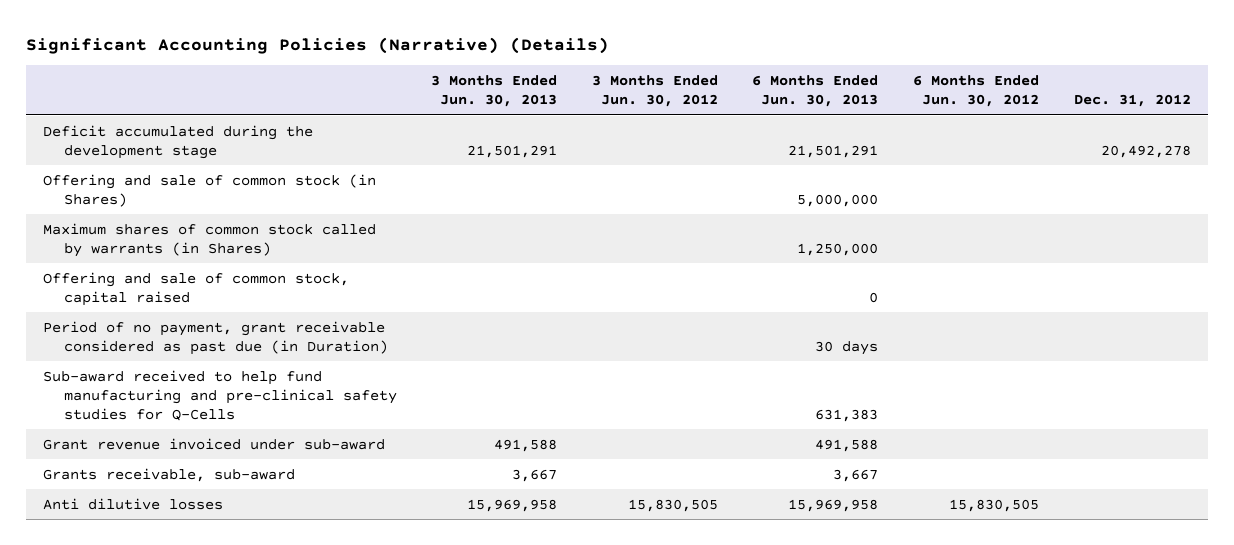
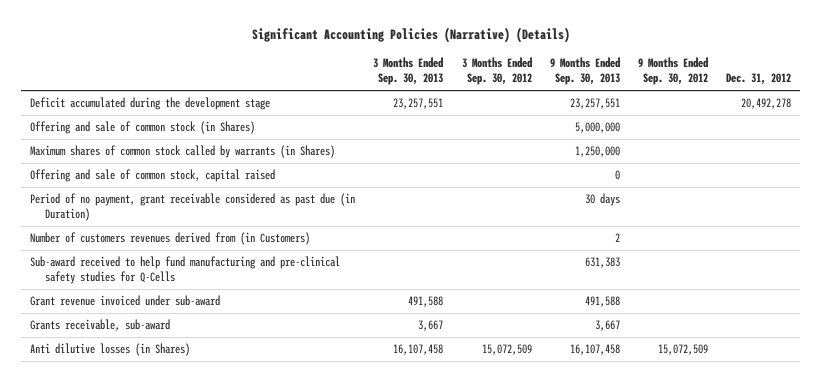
- | 3 Months Ended Jun. 30, 2013 | 3 Months Ended Jun. 30, 2012 | 6 Months Ended Jun. 30, 2013 | 6 Months Ended Jun. 30, 2012 | Dec. 31, 2012
+ | 3 Months Ended Sep. 30, 2013 | 3 Months Ended Sep. 30, 2012 | 9 Months Ended Sep. 30, 2013 | 9 Months Ended Sep. 30, 2012 | Dec. 31, 2012
+ Number of customers revenues derived from (in Customers) | | | 2 | |
- Anti dilutive losses | 15,969,958 | 15,830,505 | 15,969,958 | 15,830,505 |
+ Anti dilutive losses (in Shares) | 16,107,458 | 15,072,509 | 16,107,458 | 15,072,509 |

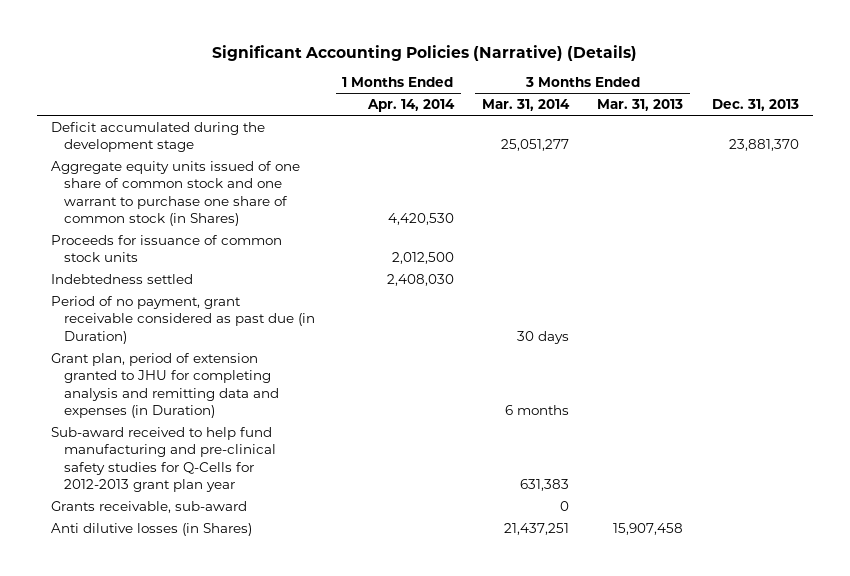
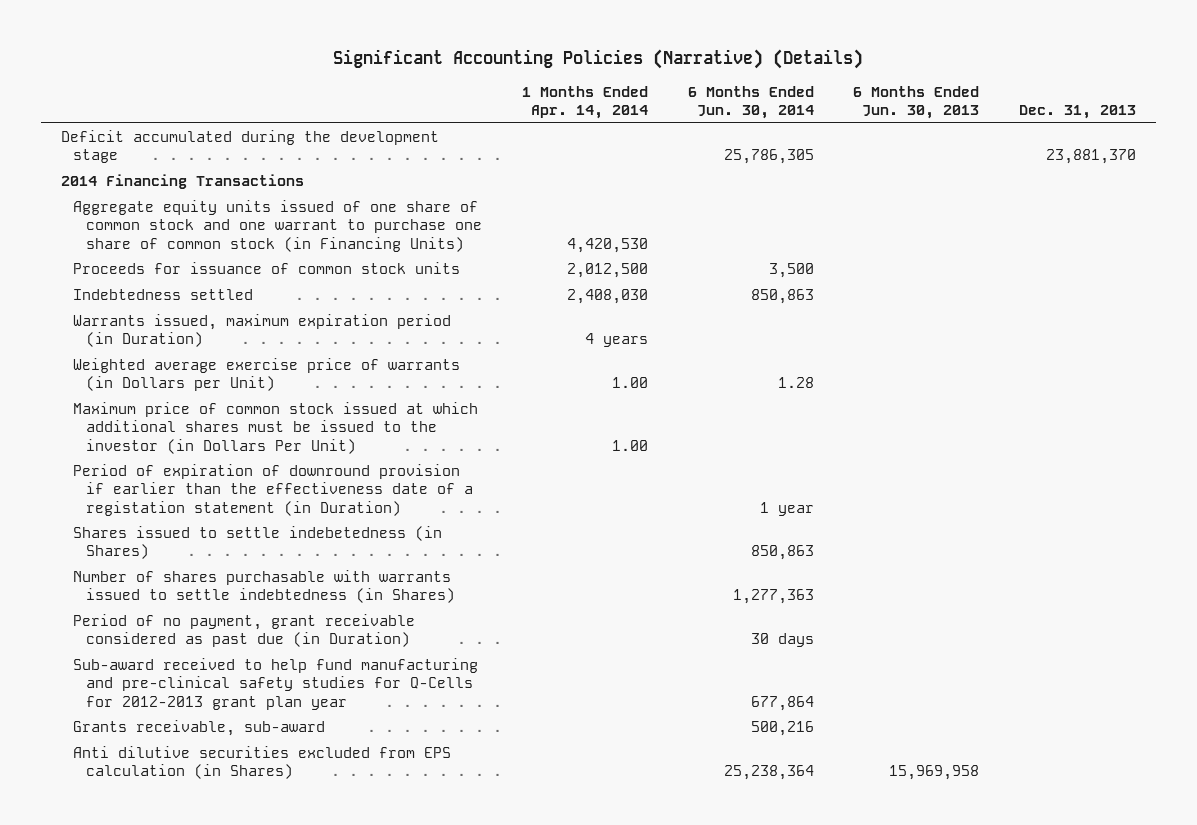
- | 1 Months Ended Apr. 14, 2014 | 3 Months Ended Mar. 31, 2014 | 3 Months Ended Mar. 31, 2013 | Dec. 31, 2013
+ | 1 Months Ended Apr. 14, 2014 | 6 Months Ended Jun. 30, 2014 | 6 Months Ended Jun. 30, 2013 | Dec. 31, 2013
- Aggregate equity units issued of one share of common stock and one warrant to purchase one share of common stock (in Shares) | 4,420,530 | | |
+ 2014 Financing Transactions
+ Aggregate equity units issued of one share of common stock and one warrant to purchase one share of common stock (in Financing Units) | 4,420,530 | | |
+ Warrants issued, maximum expiration period (in Duration) | 4 years | | |
+ Weighted average exercise price of warrants (in Dollars per Unit) | 1.00 | 1.28 | |
+ Maximum price of common stock issued at which additional shares must be issued to the investor (in Dollars Per Unit) | 1.00 | | |
+ Period of expiration of downround provision if earlier than the effectiveness date of a registation statement (in Duration) | | 1 year | |
+ Shares issued to settle indebetedness (in Shares) | | 850,863 | |
+ Number of shares purchasable with warrants issued to settle indebtedness (in Shares) | | 1,277,363 | |
- Grant plan, period of extension granted to JHU for completing analysis and remitting data and expenses (in Duration) | | 6 months | |
- Anti dilutive losses (in Shares) | | 21,437,251 | 15,907,458 |
+ Anti dilutive securities excluded from EPS calculation (in Shares) | | 25,238,364 | 15,969,958 |

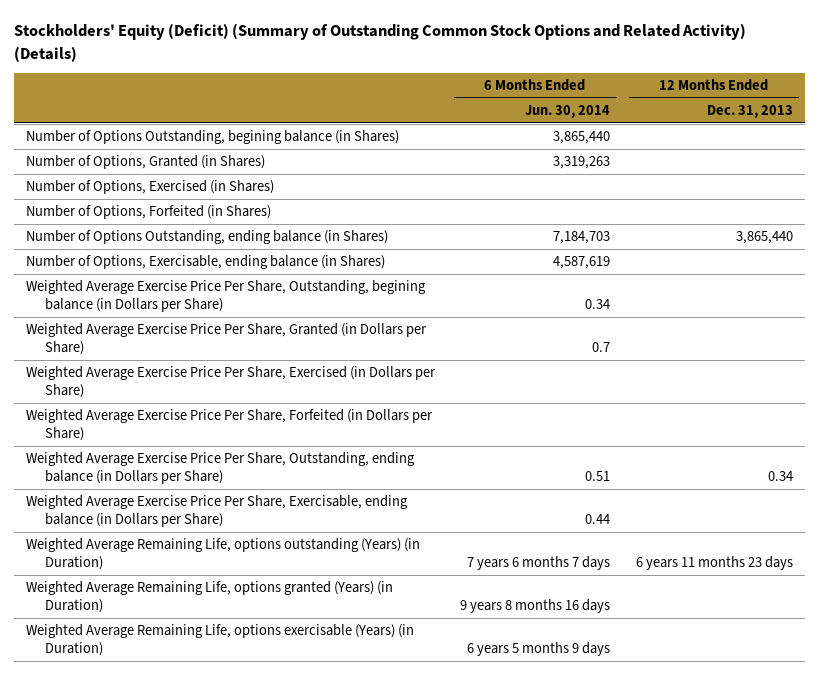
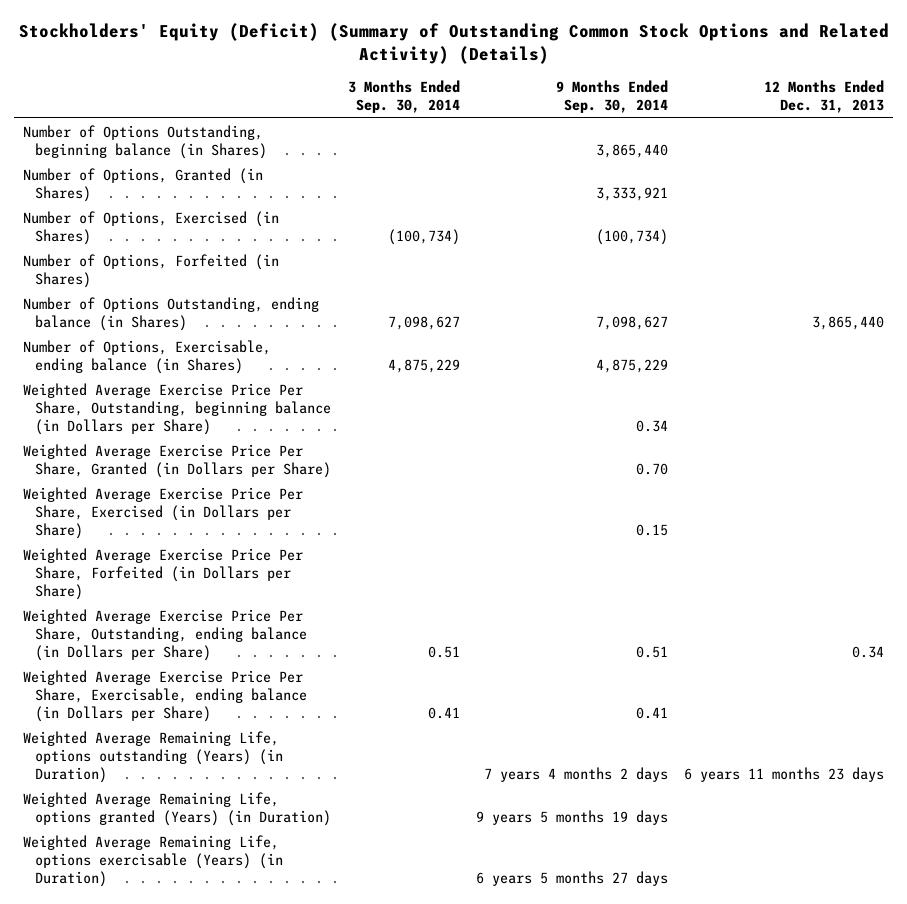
- | 6 Months Ended Jun. 30, 2014 | 12 Months Ended Dec. 31, 2013
+ | 3 Months Ended Sep. 30, 2014 | 9 Months Ended Sep. 30, 2014 | 12 Months Ended Dec. 31, 2013
- Number of Options Outstanding, begining balance (in Shares) | 3,865,440 |
+ Number of Options Outstanding, beginning balance (in Shares) | | 3,865,440 |
- Weighted Average Exercise Price Per Share, Outstanding, begining balance (in Dollars per Share) | 0.34 |
+ Weighted Average Exercise Price Per Share, Outstanding, beginning balance (in Dollars per Share) | | 0.34 |

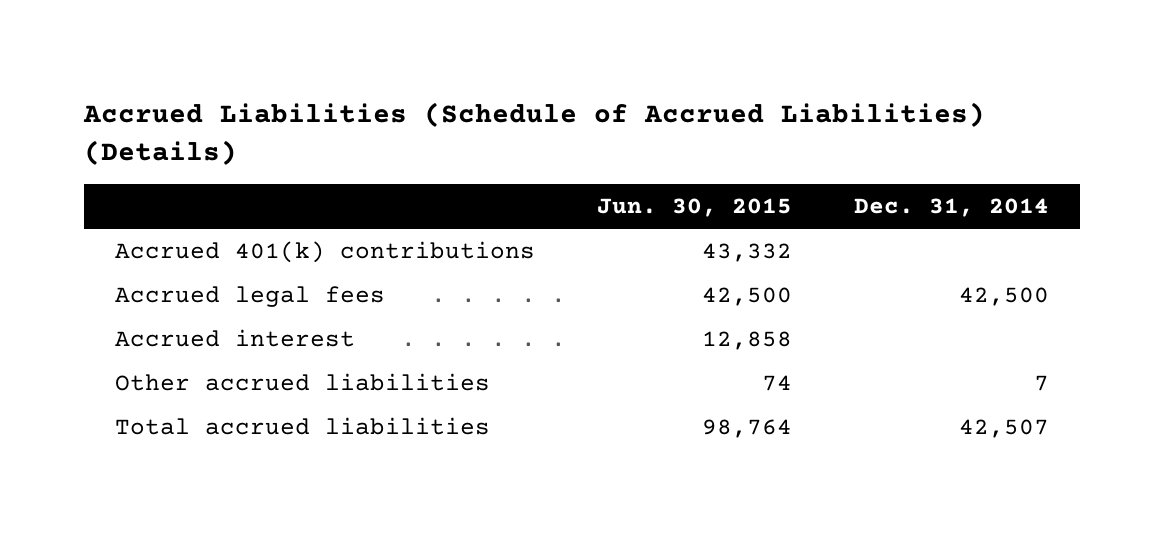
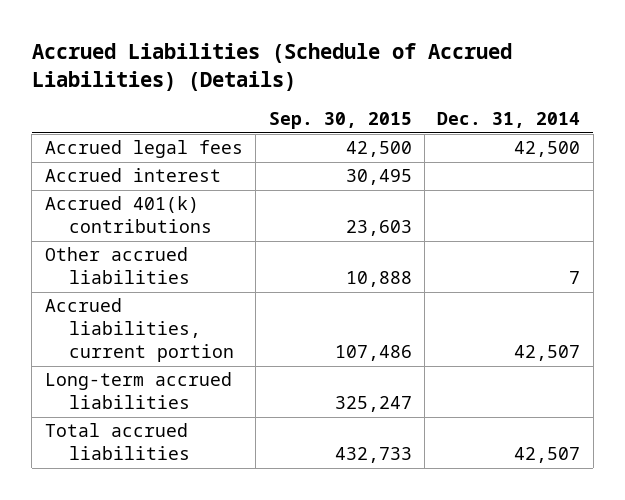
- | Jun. 30, 2015 | Dec. 31, 2014
+ | Sep. 30, 2015 | Dec. 31, 2014
moved down: Accrued 401(k) contributions | 23,603 |
+ Accrued liabilities, current portion | 107,486 | 42,507
+ Long-term accrued liabilities | 325,247 |

